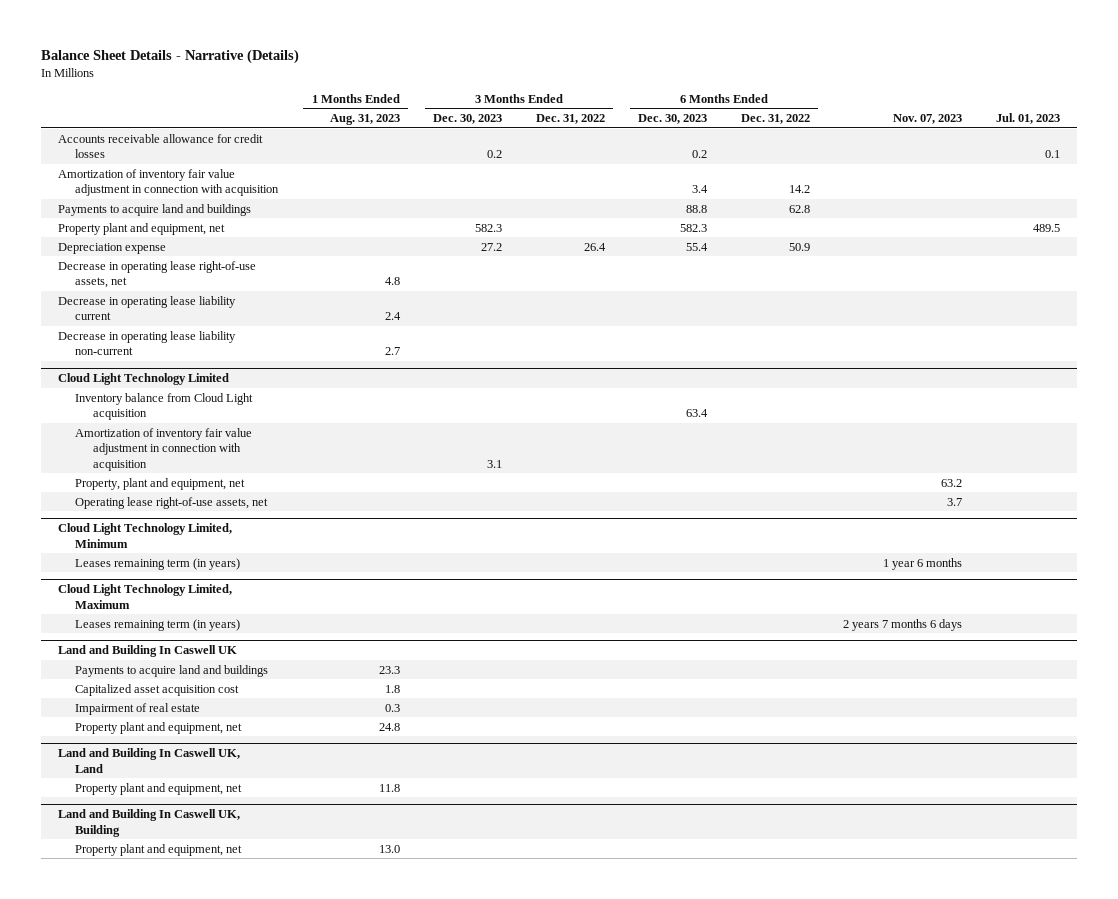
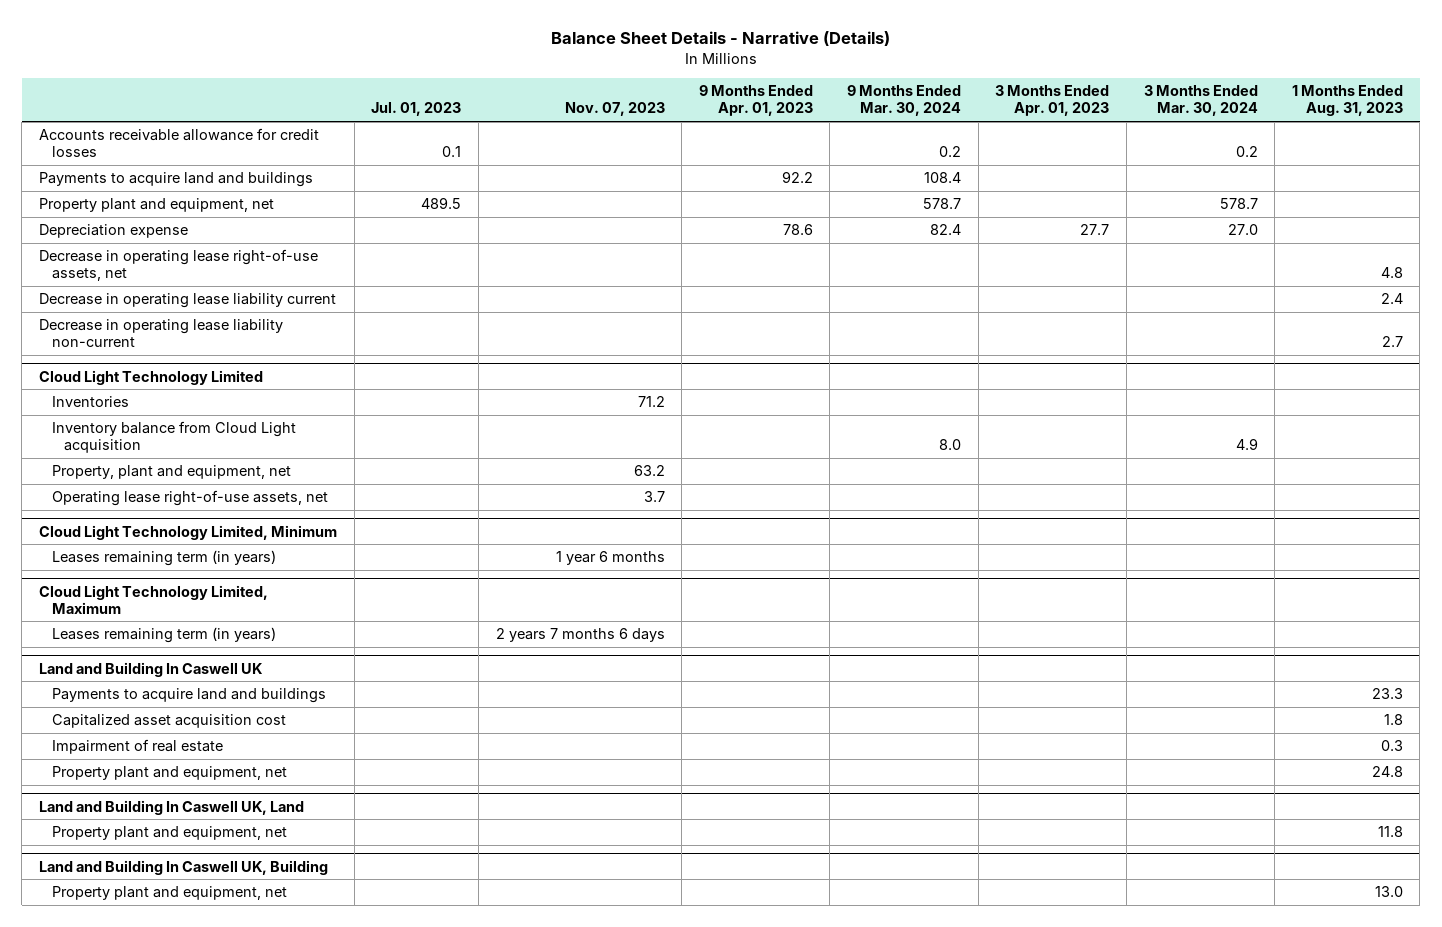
- | 1 Months Ended Aug. 31, 2023 | 3 Months Ended Dec. 30, 2023 | 3 Months Ended Dec. 31, 2022 | 6 Months Ended Dec. 30, 2023 | 6 Months Ended Dec. 31, 2022 | Nov. 07, 2023 | Jul. 01, 2023
+ | Jul. 01, 2023 | Nov. 07, 2023 | 9 Months Ended Apr. 01, 2023 | 9 Months Ended Mar. 30, 2024 | 3 Months Ended Apr. 01, 2023 | 3 Months Ended Mar. 30, 2024 | 1 Months Ended Aug. 31, 2023
- Amortization of inventory fair value adjustment in connection with acquisition | | | | 3.4 | 14.2 | |
@ Cloud Light Technology Limited
+ Inventories | | 71.2 | | | | |
- Amortization of inventory fair value adjustment in connection with acquisition | | 3.1 | | | | |

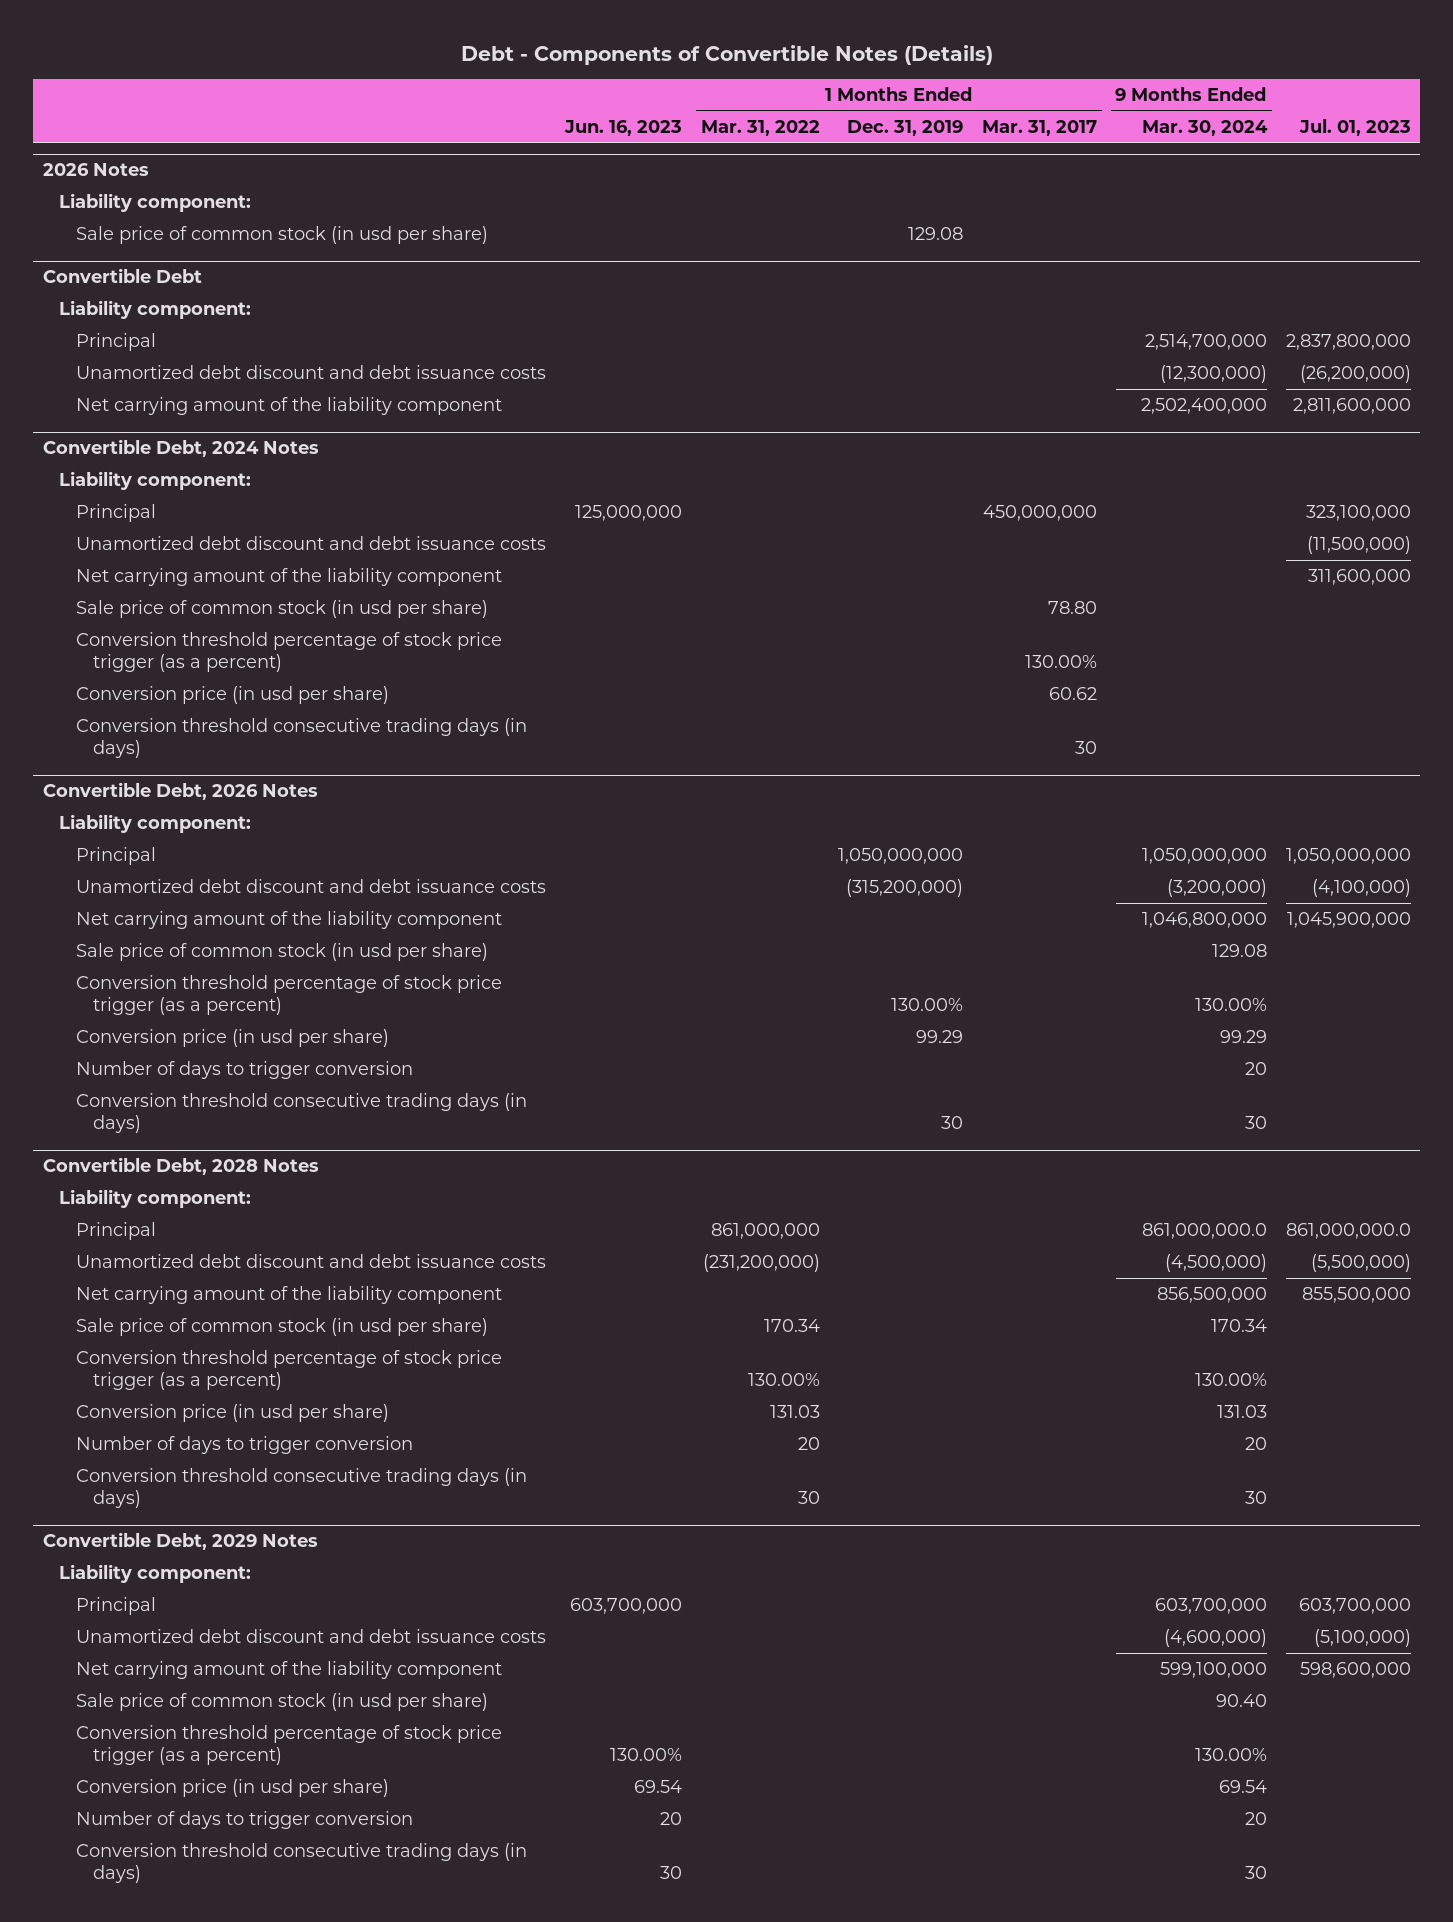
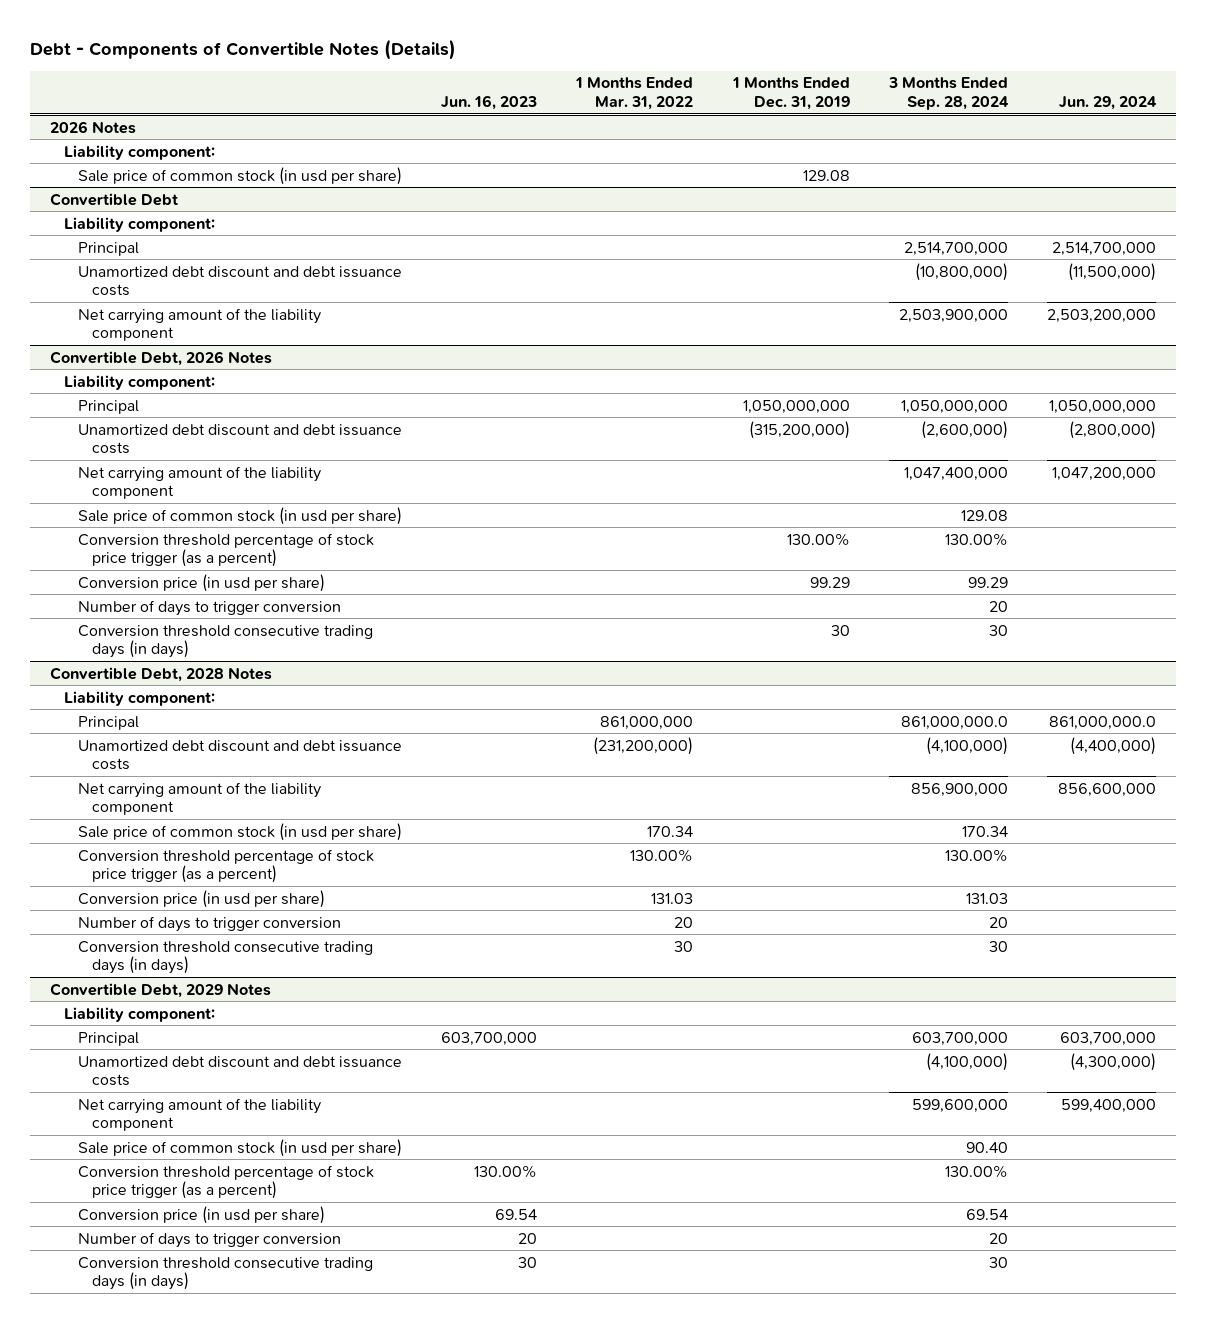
- | Jun. 16, 2023 | 1 Months Ended Mar. 31, 2022 | 1 Months Ended Dec. 31, 2019 | 1 Months Ended Mar. 31, 2017 | 9 Months Ended Mar. 30, 2024 | Jul. 01, 2023
+ | Jun. 16, 2023 | 1 Months Ended Mar. 31, 2022 | 1 Months Ended Dec. 31, 2019 | 3 Months Ended Sep. 28, 2024 | Jun. 29, 2024
- Convertible Debt, 2024 Notes
- Liability component:
- Principal | 125,000,000 | | | 450,000,000 | | 323,100,000
- Unamortized debt discount and debt issuance costs | | | | | | (11,500,000)
- Net carrying amount of the liability component | | | | | | 311,600,000
- Sale price of common stock (in usd per share) | | | | 78.80 | |
- Conversion threshold percentage of stock price trigger (as a percent) | | | | 130.00% | |
- Conversion price (in usd per share) | | | | 60.62 | |
- Conversion threshold consecutive trading days (in days) | | | | 30 | |

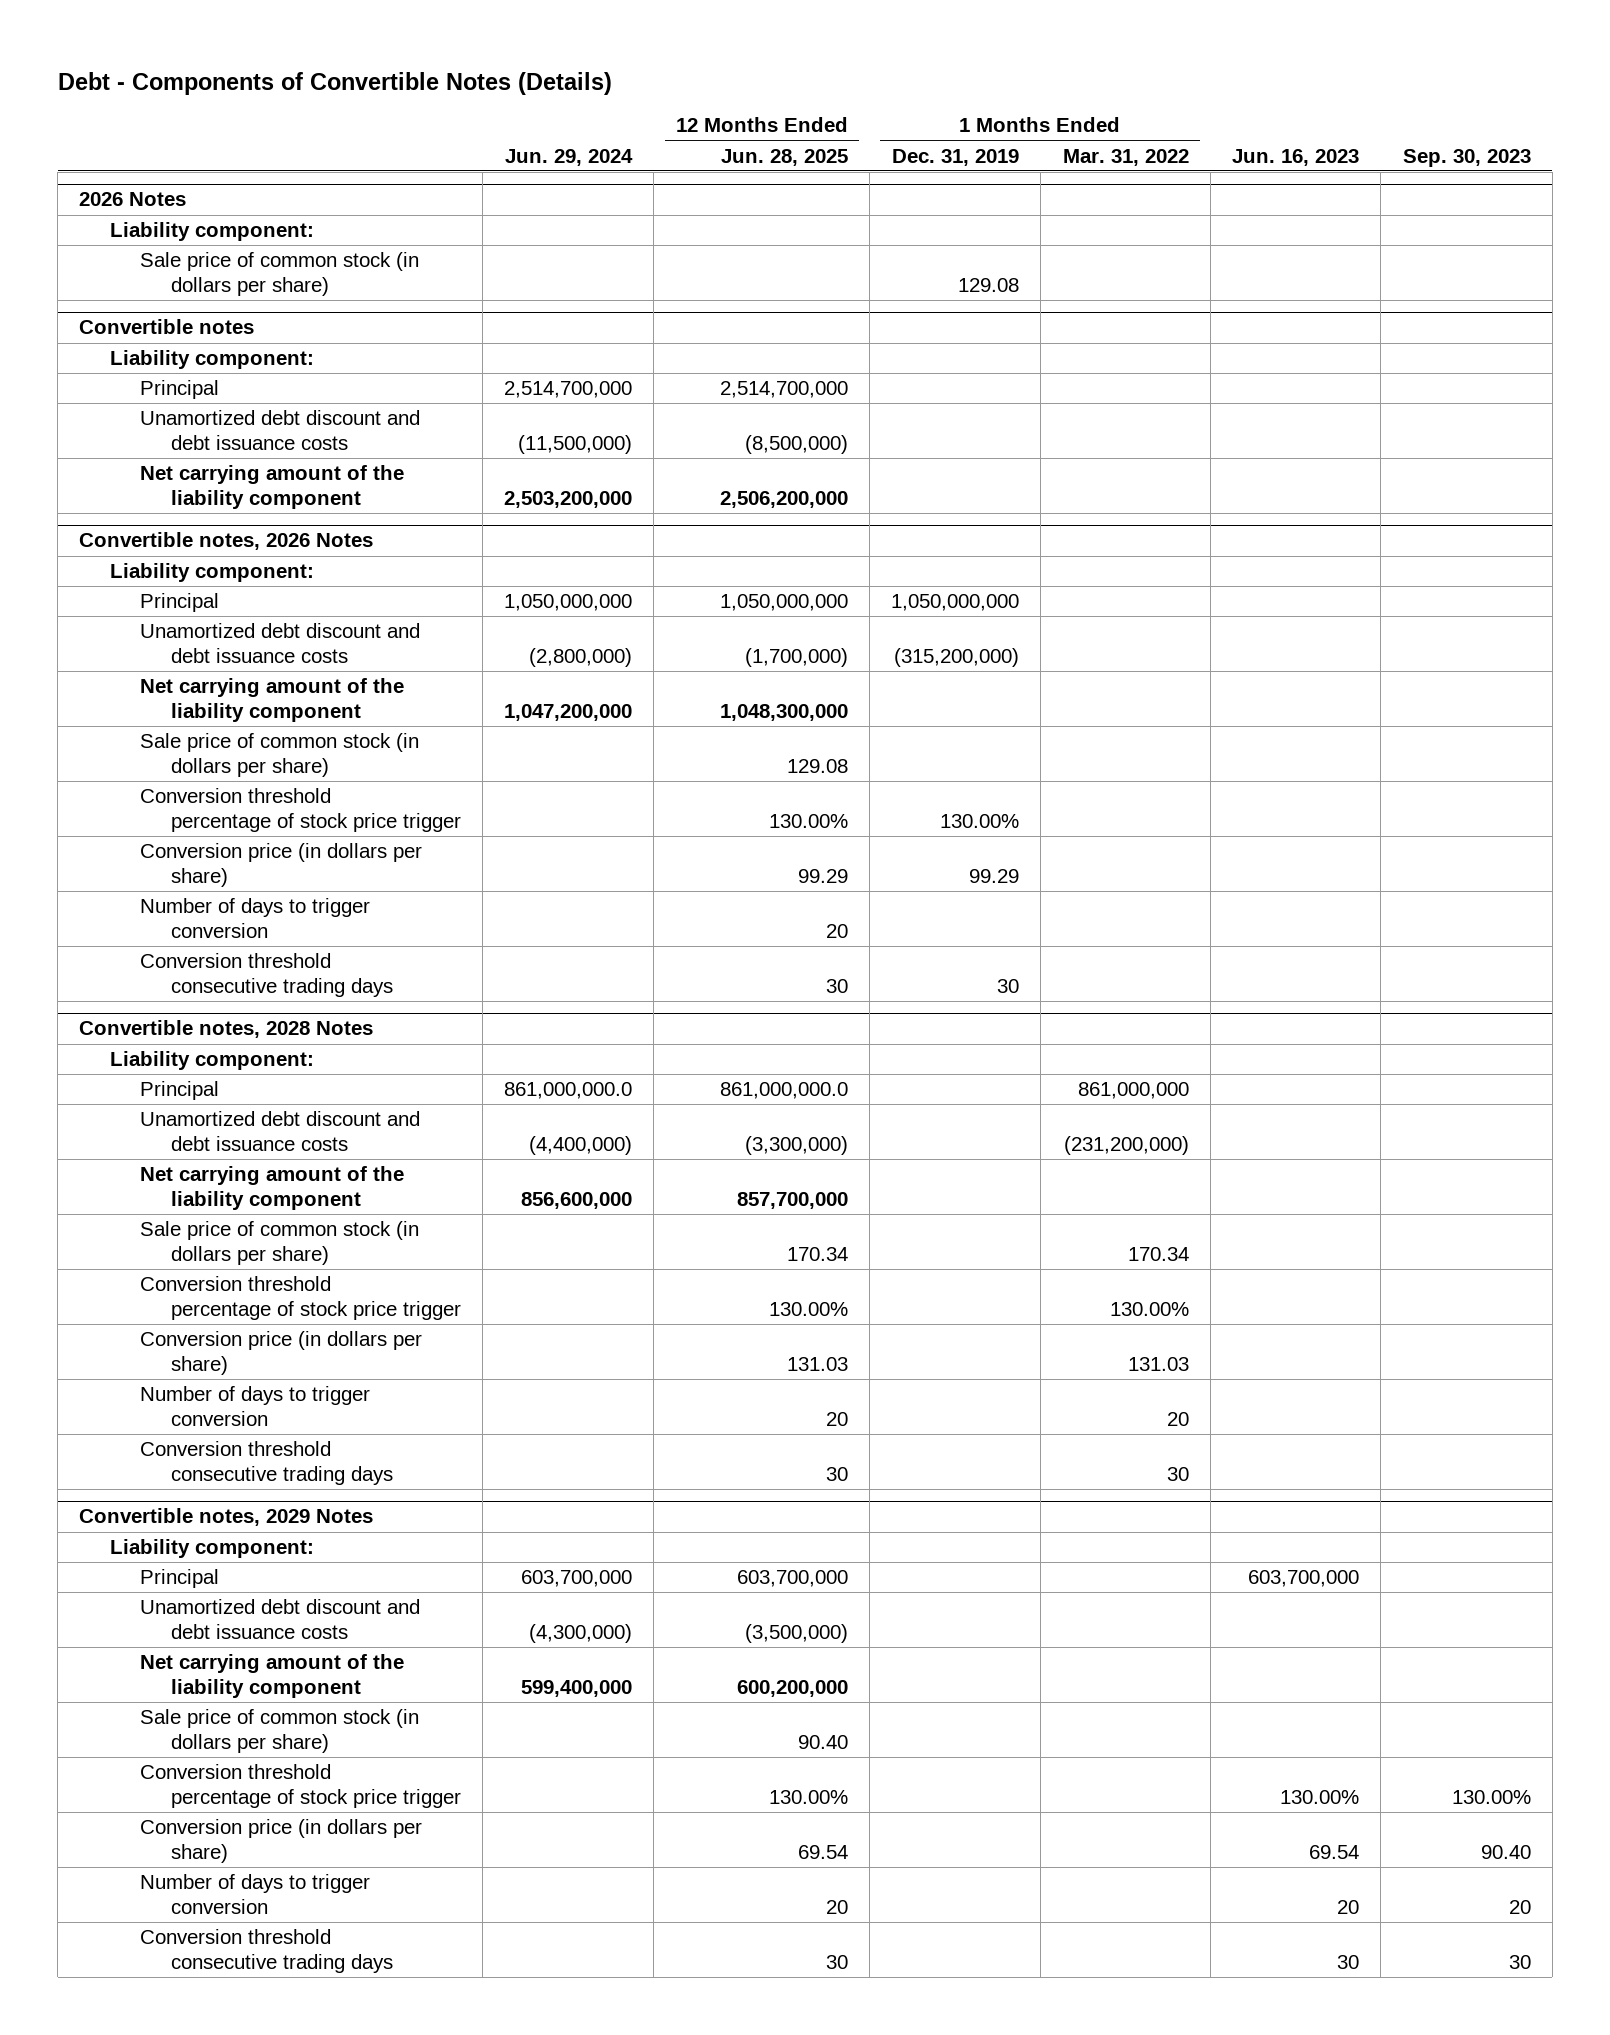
- | Jun. 16, 2023 | 1 Months Ended Mar. 31, 2022 | 1 Months Ended Dec. 31, 2019 | 3 Months Ended Sep. 28, 2024 | Jun. 29, 2024
+ | Jun. 29, 2024 | 12 Months Ended Jun. 28, 2025 | 1 Months Ended Dec. 31, 2019 | 1 Months Ended Mar. 31, 2022 | Jun. 16, 2023 | Sep. 30, 2023
@ 2026 Notes
- Sale price of common stock (in usd per share) | | | 129.08 | |
- Convertible Debt
@ 2026 Notes
+ Sale price of common stock (in dollars per share) | | | 129.08 | | |
+ Convertible notes
- Convertible Debt, 2026 Notes
+ Convertible notes, 2026 Notes
- Sale price of common stock (in usd per share) | | | | 129.08 |
- Conversion threshold percentage of stock price trigger (as a percent) | | | 130.00% | 130.00% |
- Conversion price (in usd per share) | | | 99.29 | 99.29 |
+ Sale price of common stock (in dollars per share) | | 129.08 | | | |
+ Conversion threshold percentage of stock price trigger | | 130.00% | 130.00% | | |
+ Conversion price (in dollars per share) | | 99.29 | 99.29 | | |
- Conversion threshold consecutive trading days (in days) | | | 30 | 30 |
- Convertible Debt, 2028 Notes
+ Conversion threshold consecutive trading days | | 30 | 30 | | |
+ Convertible notes, 2028 Notes
- Sale price of common stock (in usd per share) | | 170.34 | | 170.34 |
- Conversion threshold percentage of stock price trigger (as a percent) | | 130.00% | | 130.00% |
- Conversion price (in usd per share) | | 131.03 | | 131.03 |
+ Sale price of common stock (in dollars per share) | | 170.34 | | 170.34 | |
+ Conversion threshold percentage of stock price trigger | | 130.00% | | 130.00% | |
+ Conversion price (in dollars per share) | | 131.03 | | 131.03 | |
- Conversion threshold consecutive trading days (in days) | | 30 | | 30 |
- Convertible Debt, 2029 Notes
+ Conversion threshold consecutive trading days | | 30 | | 30 | |
+ Convertible notes, 2029 Notes
- Sale price of common stock (in usd per share) | | | | 90.40 |
- Conversion threshold percentage of stock price trigger (as a percent) | 130.00% | | | 130.00% |
- Conversion price (in usd per share) | 69.54 | | | 69.54 |
+ Sale price of common stock (in dollars per share) | | 90.40 | | | |
+ Conversion threshold percentage of stock price trigger | | 130.00% | | | 130.00% | 130.00%
+ Conversion price (in dollars per share) | | 69.54 | | | 69.54 | 90.40
- Conversion threshold consecutive trading days (in days) | 30 | | | 30 |
+ Conversion threshold consecutive trading days | | 30 | | | 30 | 30

